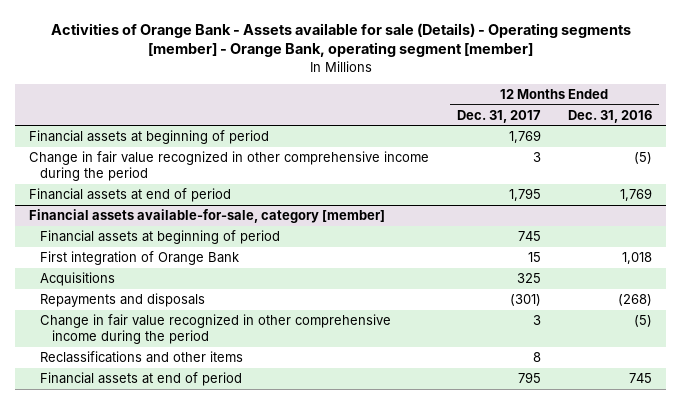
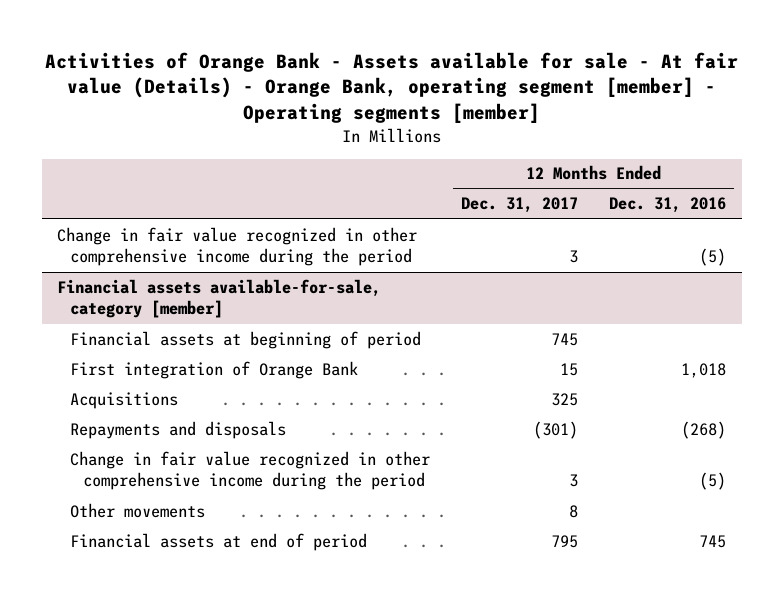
- Activities of Orange Bank - Assets available for sale (Details) - Operating segments [member] - Orange Bank, operating segment [member]
+ Activities of Orange Bank - Assets available for sale - At fair value (Details) - Orange Bank, operating segment [member] - Operating segments [member]
- Financial assets at beginning of period | 1,769 |
- Financial assets at end of period | 1,795 | 1,769
@ Financial assets available-for-sale, category [member]
- Reclassifications and other items | 8 |
+ Other movements | 8 |

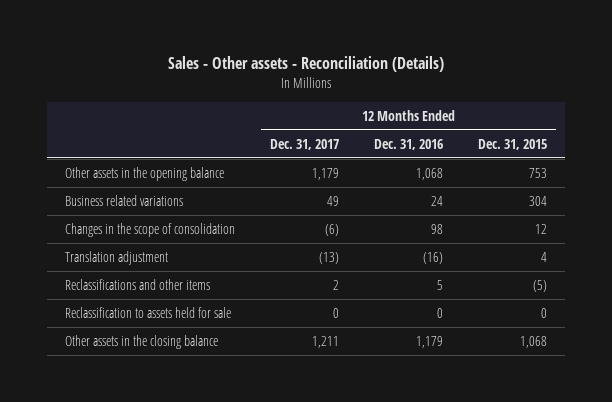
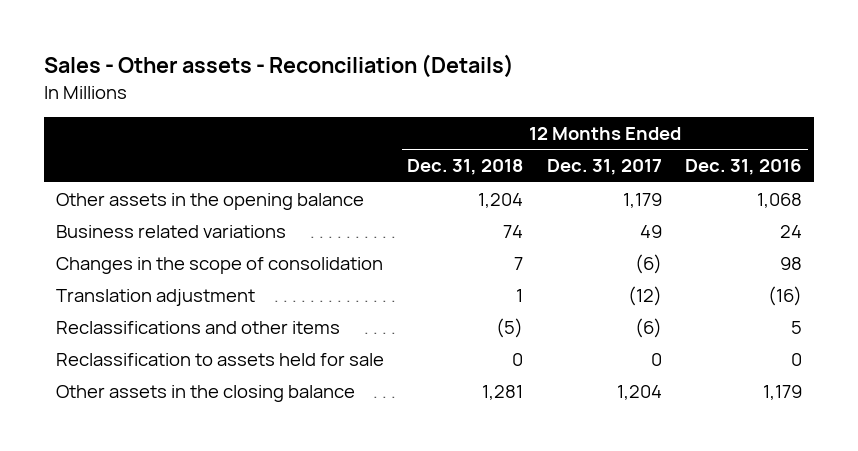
- | 12 Months Ended Dec. 31, 2017 | 12 Months Ended Dec. 31, 2016 | 12 Months Ended Dec. 31, 2015
+ | 12 Months Ended Dec. 31, 2018 | 12 Months Ended Dec. 31, 2017 | 12 Months Ended Dec. 31, 2016
- Translation adjustment | (13) | (16) | 4
- Reclassifications and other items | 2 | 5 | (5)
+ Translation adjustment | 1 | (12) | (16)
+ Reclassifications and other items | (5) | (6) | 5
- Other assets in the closing balance | 1,211 | 1,179 | 1,068
+ Other assets in the closing balance | 1,281 | 1,204 | 1,179

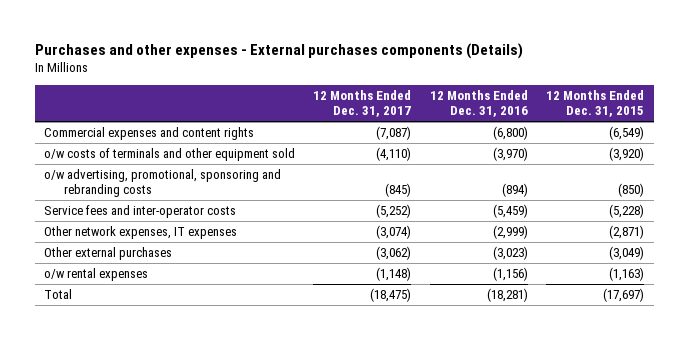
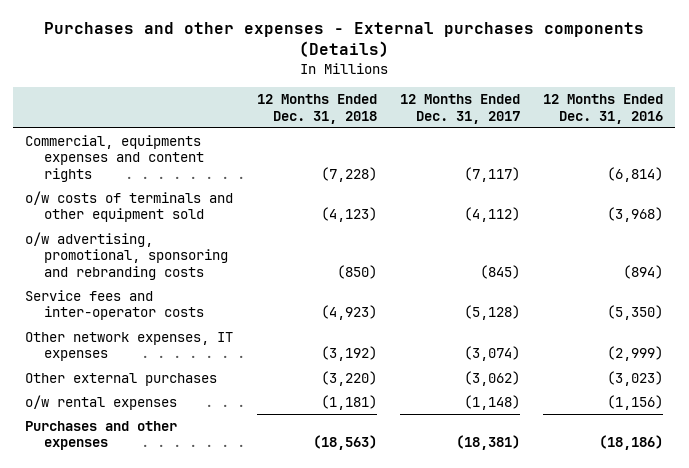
- | 12 Months Ended Dec. 31, 2017 | 12 Months Ended Dec. 31, 2016 | 12 Months Ended Dec. 31, 2015
+ | 12 Months Ended Dec. 31, 2018 | 12 Months Ended Dec. 31, 2017 | 12 Months Ended Dec. 31, 2016
- Commercial expenses and content rights | (7,087) | (6,800) | (6,549)
- o/w costs of terminals and other equipment sold | (4,110) | (3,970) | (3,920)
+ Commercial, equipments expenses and content rights | (7,228) | (7,117) | (6,814)
+ o/w costs of terminals and other equipment sold | (4,123) | (4,112) | (3,968)
- Service fees and inter-operator costs | (5,252) | (5,459) | (5,228)
+ Service fees and inter-operator costs | (4,923) | (5,128) | (5,350)
- Total | (18,475) | (18,281) | (17,697)
+ Purchases and other expenses | (18,563) | (18,381) | (18,186)

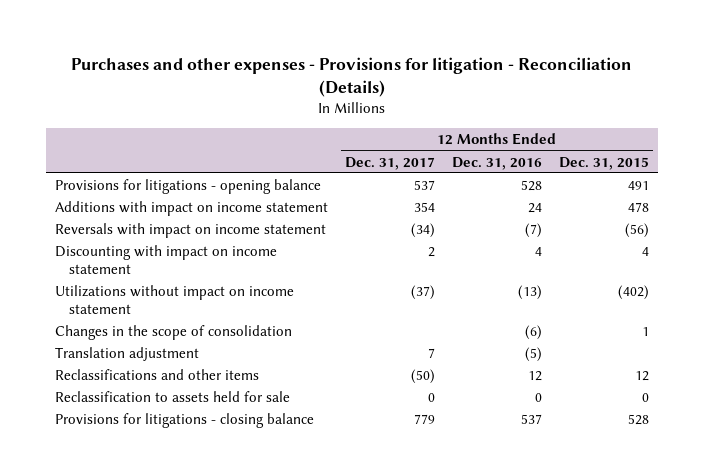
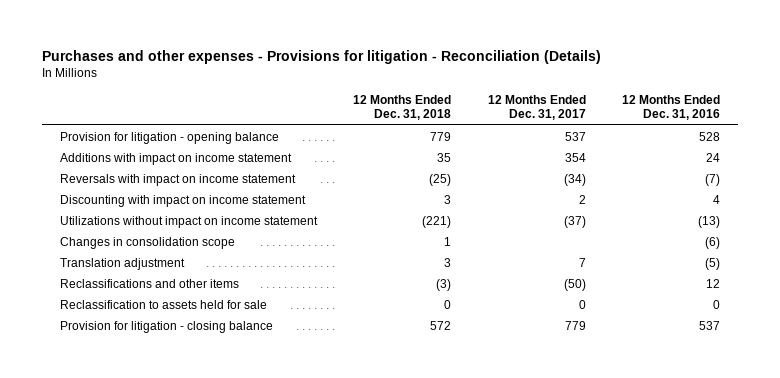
- | 12 Months Ended Dec. 31, 2017 | 12 Months Ended Dec. 31, 2016 | 12 Months Ended Dec. 31, 2015
+ | 12 Months Ended Dec. 31, 2018 | 12 Months Ended Dec. 31, 2017 | 12 Months Ended Dec. 31, 2016
- Provisions for litigations - opening balance | 537 | 528 | 491
+ Provision for litigation - opening balance | 779 | 537 | 528
- Changes in the scope of consolidation | | (6) | 1
+ Changes in consolidation scope | 1 | | (6)
- Provisions for litigations - closing balance | 779 | 537 | 528
+ Provision for litigation - closing balance | 572 | 779 | 537

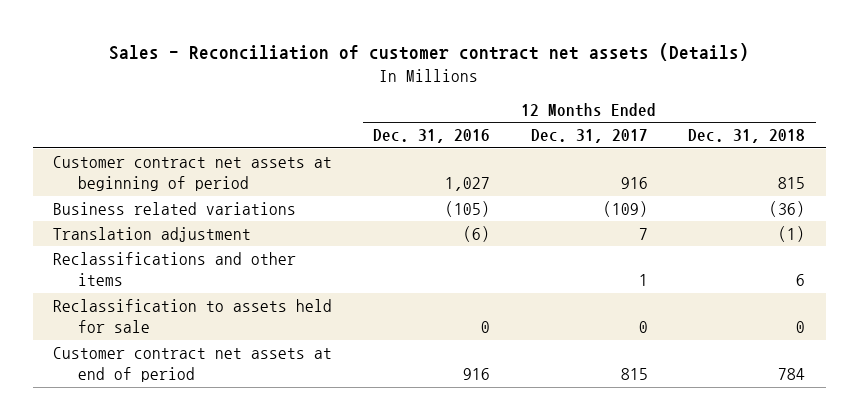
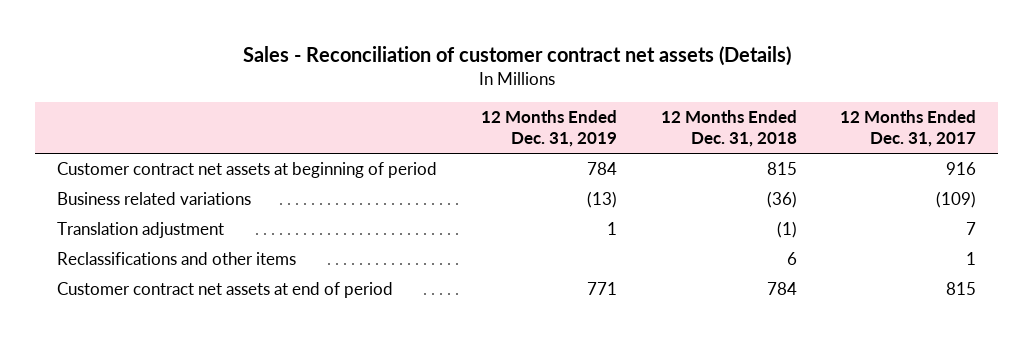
- | 12 Months Ended Dec. 31, 2016 | 12 Months Ended Dec. 31, 2017 | 12 Months Ended Dec. 31, 2018
+ | 12 Months Ended Dec. 31, 2019 | 12 Months Ended Dec. 31, 2018 | 12 Months Ended Dec. 31, 2017
- Reclassification to assets held for sale | 0 | 0 | 0

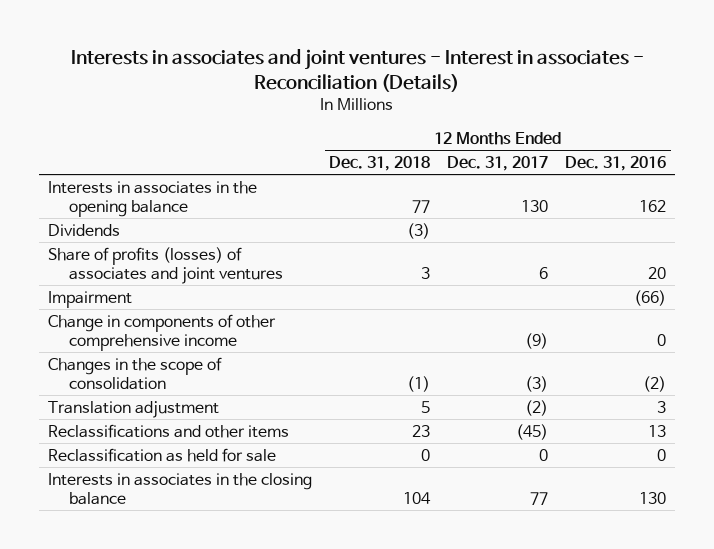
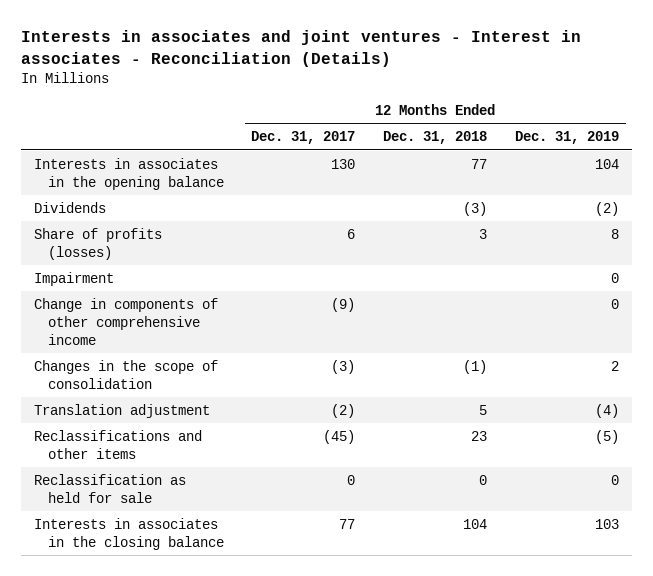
- | 12 Months Ended Dec. 31, 2018 | 12 Months Ended Dec. 31, 2017 | 12 Months Ended Dec. 31, 2016
+ | 12 Months Ended Dec. 31, 2017 | 12 Months Ended Dec. 31, 2018 | 12 Months Ended Dec. 31, 2019
- Share of profits (losses) of associates and joint ventures | 3 | 6 | 20
+ Share of profits (losses) | 6 | 3 | 8

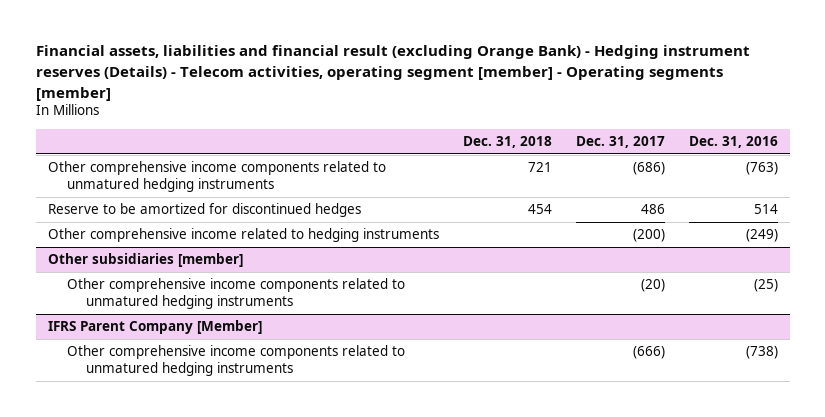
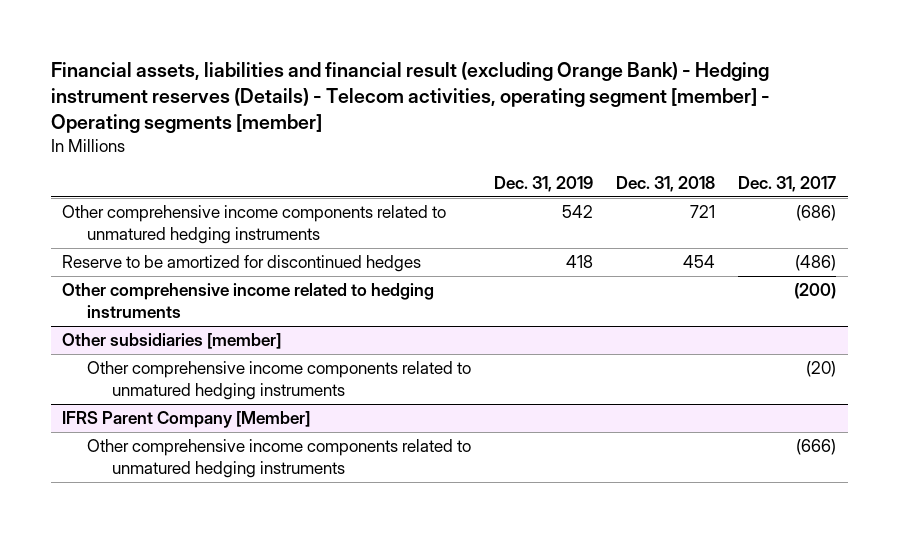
- | Dec. 31, 2018 | Dec. 31, 2017 | Dec. 31, 2016
+ | Dec. 31, 2019 | Dec. 31, 2018 | Dec. 31, 2017
- Reserve to be amortized for discontinued hedges | 454 | 486 | 514
+ Reserve to be amortized for discontinued hedges | 418 | 454 | (486)

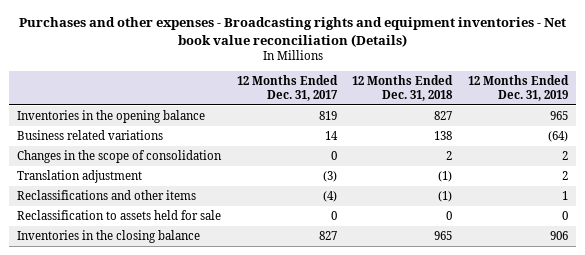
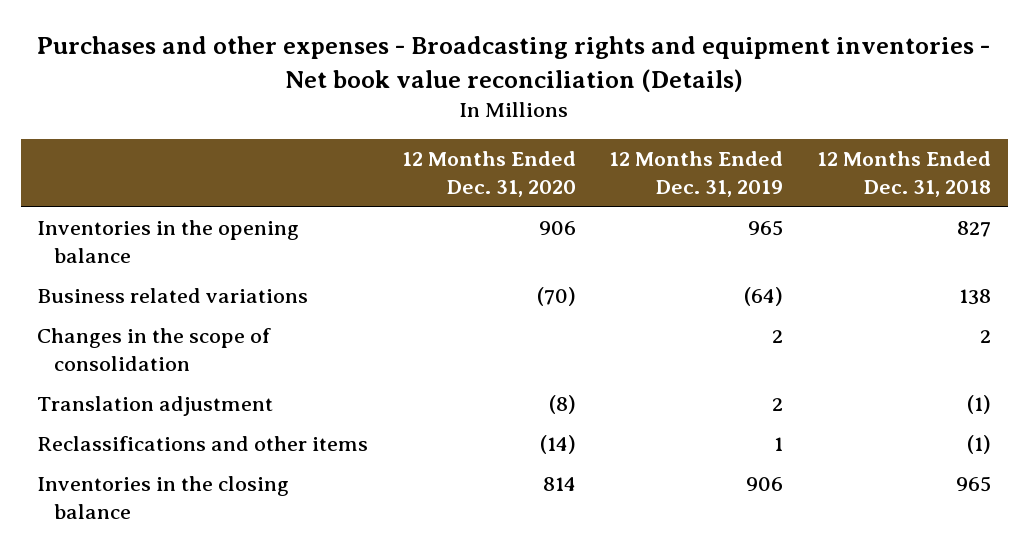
- | 12 Months Ended Dec. 31, 2017 | 12 Months Ended Dec. 31, 2018 | 12 Months Ended Dec. 31, 2019
+ | 12 Months Ended Dec. 31, 2020 | 12 Months Ended Dec. 31, 2019 | 12 Months Ended Dec. 31, 2018
- Reclassification to assets held for sale | 0 | 0 | 0

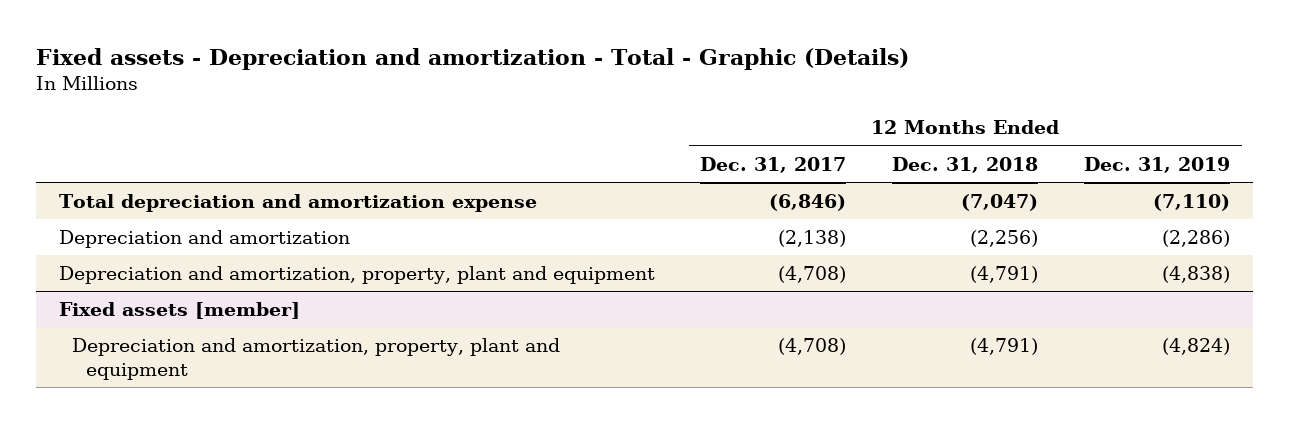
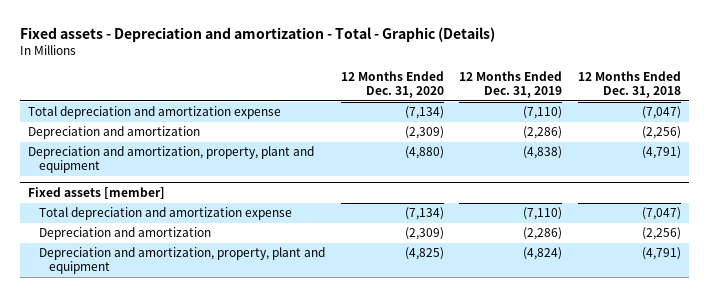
- | 12 Months Ended Dec. 31, 2017 | 12 Months Ended Dec. 31, 2018 | 12 Months Ended Dec. 31, 2019
+ | 12 Months Ended Dec. 31, 2020 | 12 Months Ended Dec. 31, 2019 | 12 Months Ended Dec. 31, 2018
@ Fixed assets [member]
+ Total depreciation and amortization expense | (7,134) | (7,110) | (7,047)
+ Depreciation and amortization | (2,309) | (2,286) | (2,256)

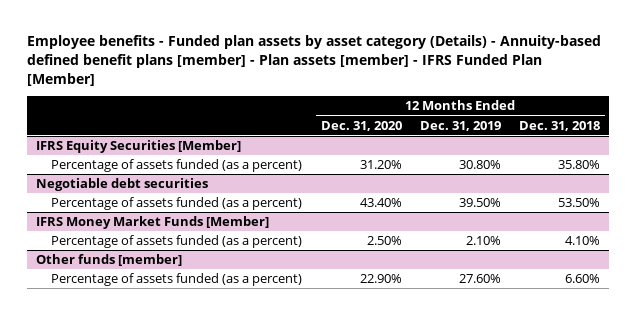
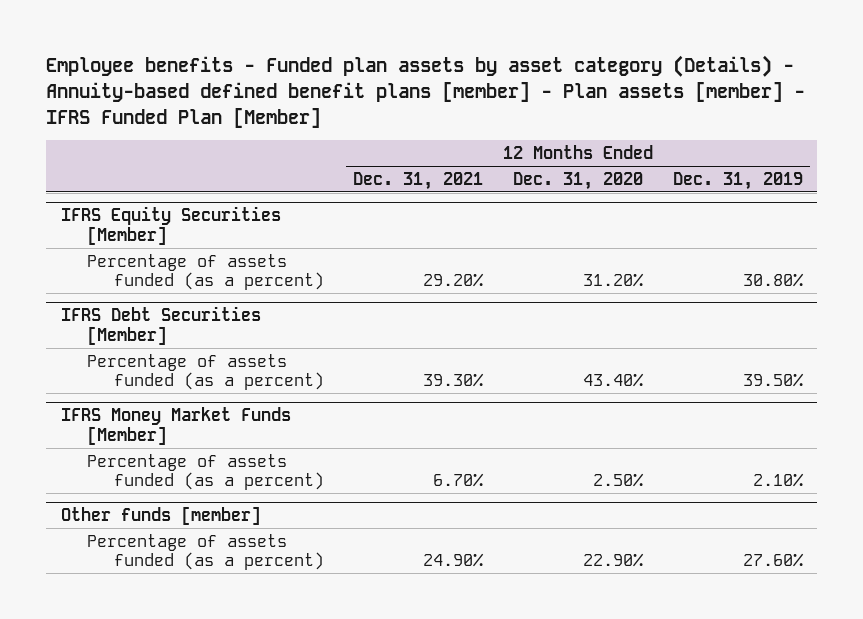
- | 12 Months Ended Dec. 31, 2020 | 12 Months Ended Dec. 31, 2019 | 12 Months Ended Dec. 31, 2018
+ | 12 Months Ended Dec. 31, 2021 | 12 Months Ended Dec. 31, 2020 | 12 Months Ended Dec. 31, 2019
- Negotiable debt securities
+ IFRS Debt Securities [Member]

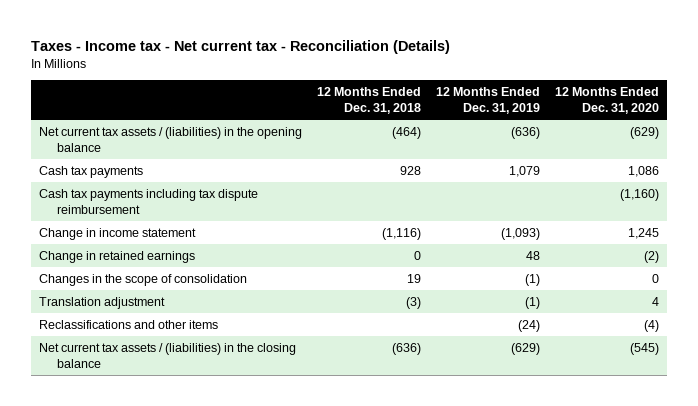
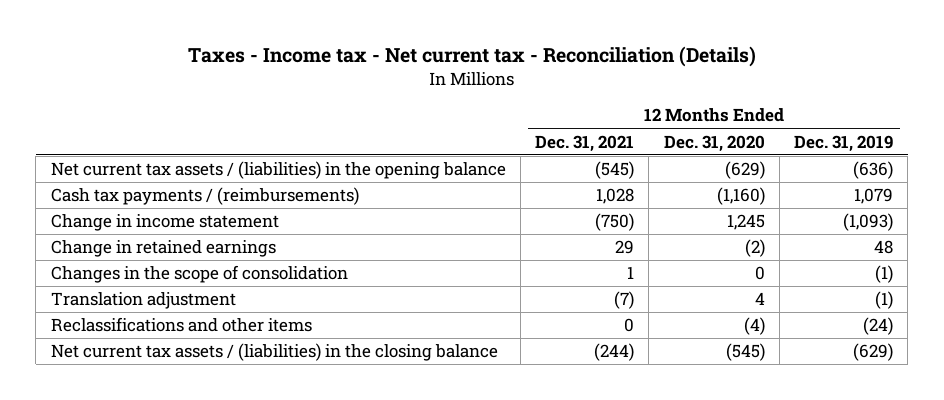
- | 12 Months Ended Dec. 31, 2018 | 12 Months Ended Dec. 31, 2019 | 12 Months Ended Dec. 31, 2020
+ | 12 Months Ended Dec. 31, 2021 | 12 Months Ended Dec. 31, 2020 | 12 Months Ended Dec. 31, 2019
- Cash tax payments | 928 | 1,079 | 1,086
- Cash tax payments including tax dispute reimbursement | | | (1,160)
+ Cash tax payments / (reimbursements) | 1,028 | (1,160) | 1,079

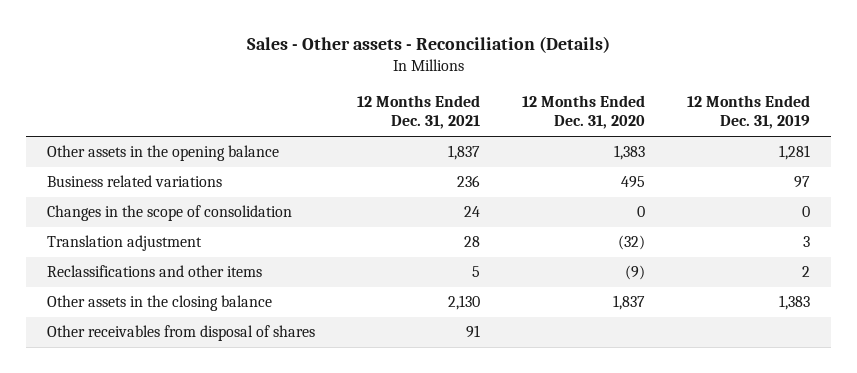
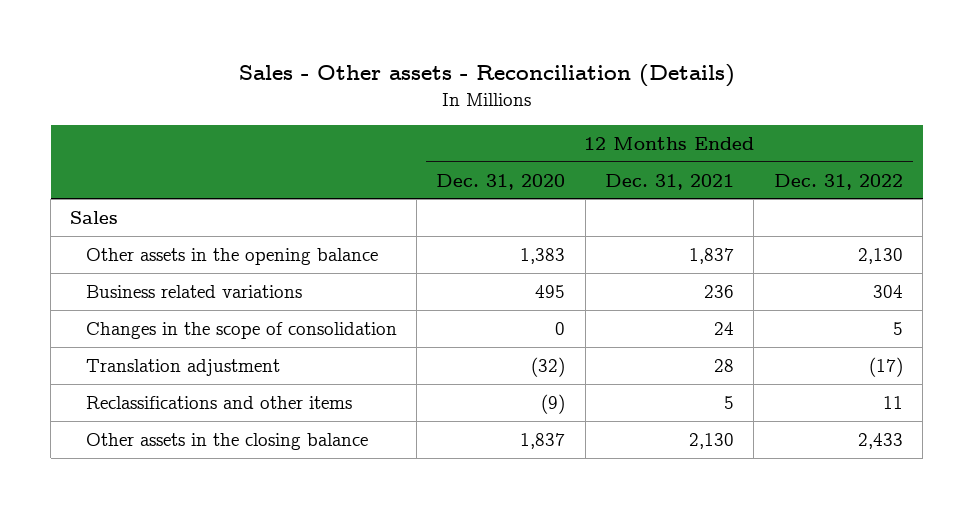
- | 12 Months Ended Dec. 31, 2021 | 12 Months Ended Dec. 31, 2020 | 12 Months Ended Dec. 31, 2019
+ | 12 Months Ended Dec. 31, 2020 | 12 Months Ended Dec. 31, 2021 | 12 Months Ended Dec. 31, 2022
+ Sales
- Other receivables from disposal of shares | 91 | |

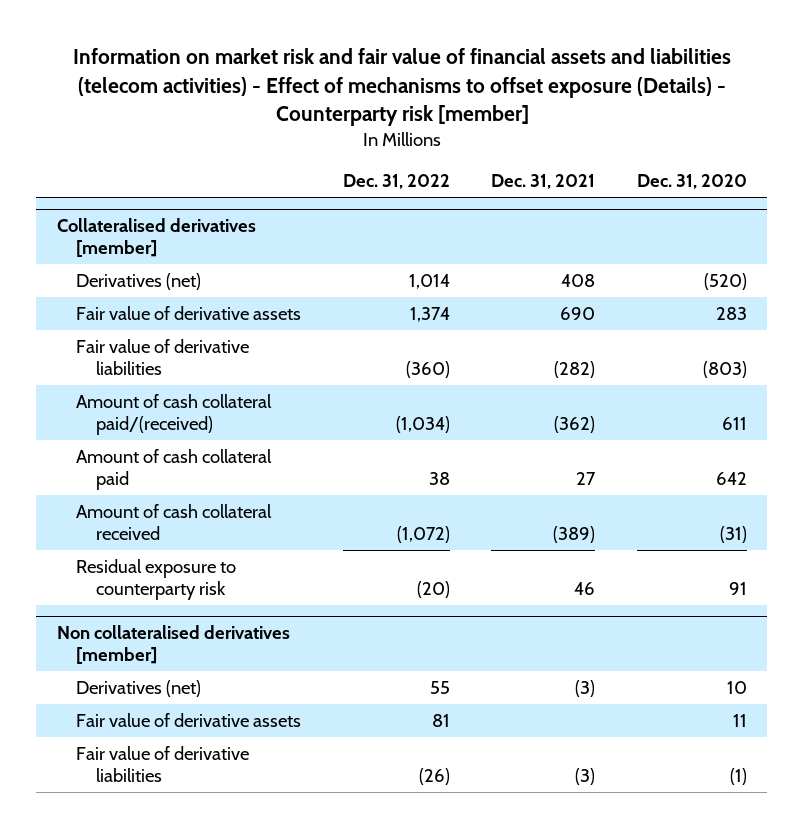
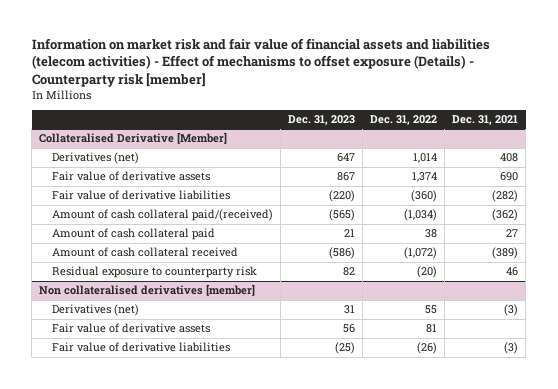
- | Dec. 31, 2022 | Dec. 31, 2021 | Dec. 31, 2020
+ | Dec. 31, 2023 | Dec. 31, 2022 | Dec. 31, 2021
- Collateralised derivatives [member]
+ Collateralised Derivative [Member]

